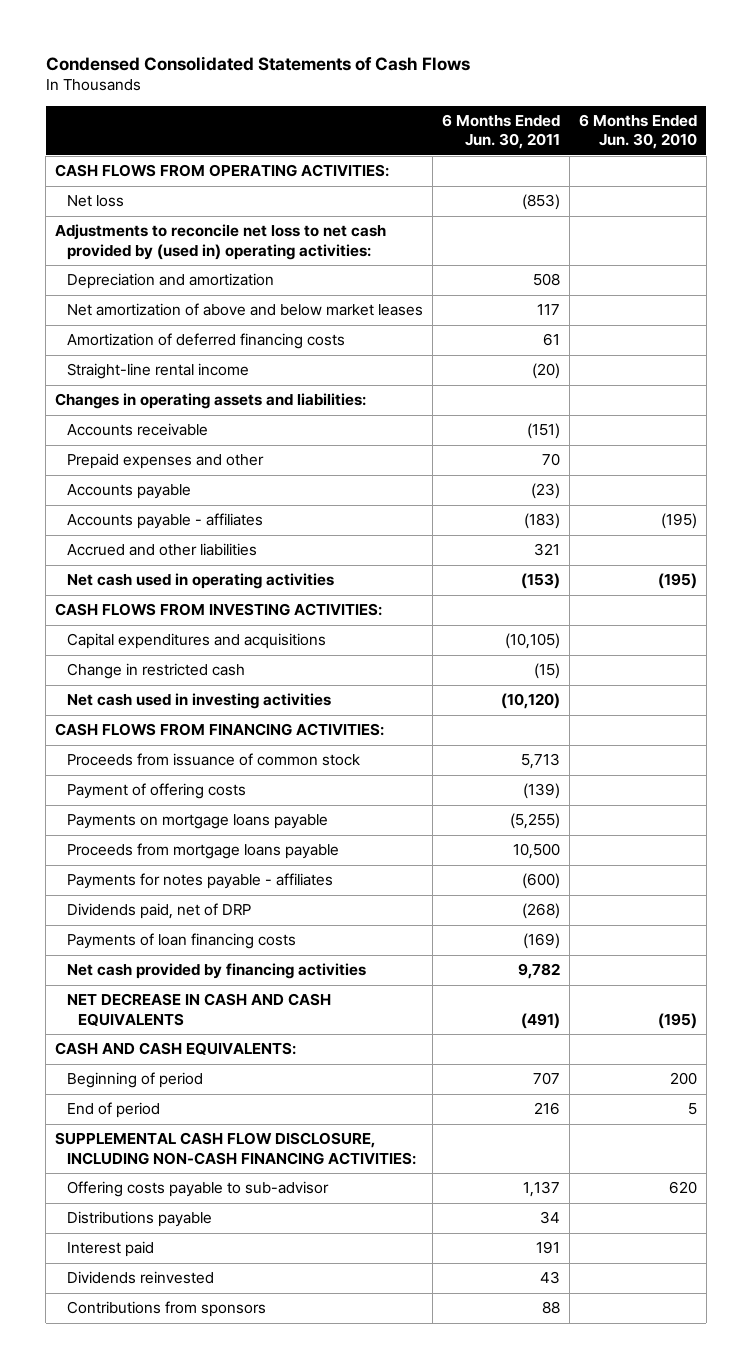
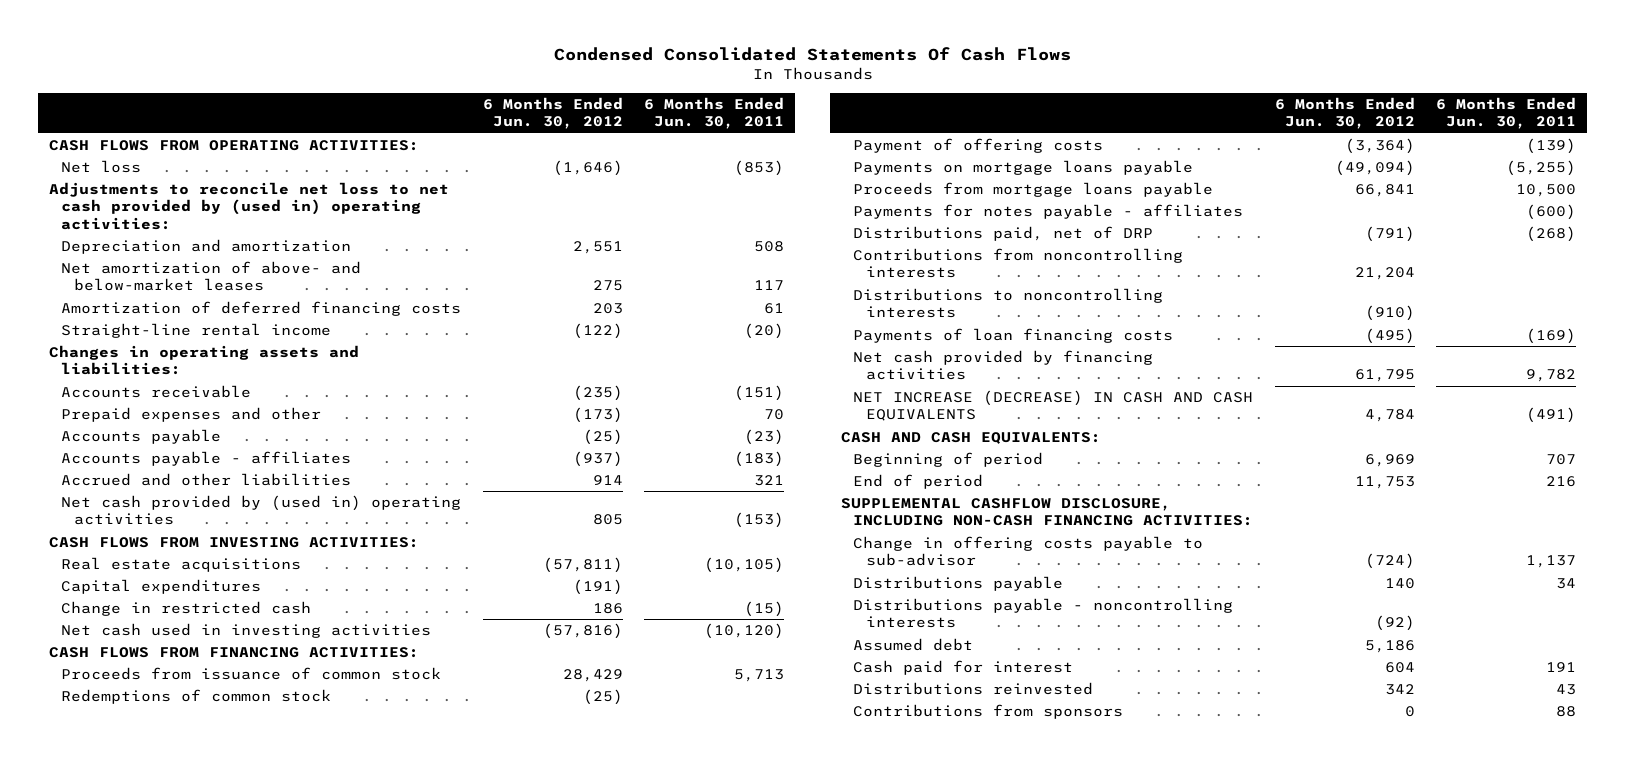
- Condensed Consolidated Statements of Cash Flows
+ Condensed Consolidated Statements Of Cash Flows
- | 6 Months Ended Jun. 30, 2011 | 6 Months Ended Jun. 30, 2010
+ | 6 Months Ended Jun. 30, 2012 | 6 Months Ended Jun. 30, 2011
- Net amortization of above and below market leases | 117 |
+ Net amortization of above- and below-market leases | 275 | 117
- Net cash used in operating activities | (153) | (195)
+ Net cash provided by (used in) operating activities | 805 | (153)
- Capital expenditures and acquisitions | (10,105) |
+ Real estate acquisitions | (57,811) | (10,105)
+ Capital expenditures | (191) |
+ Redemptions of common stock | (25) |
- Dividends paid, net of DRP | (268) |
+ Distributions paid, net of DRP | (791) | (268)
+ Contributions from noncontrolling interests | 21,204 |
+ Distributions to noncontrolling interests | (910) |
- NET DECREASE IN CASH AND CASH EQUIVALENTS | (491) | (195)
+ NET INCREASE (DECREASE) IN CASH AND CASH EQUIVALENTS | 4,784 | (491)
- SUPPLEMENTAL CASH FLOW DISCLOSURE, INCLUDING NON-CASH FINANCING ACTIVITIES:
- Offering costs payable to sub-advisor | 1,137 | 620
+ SUPPLEMENTAL CASHFLOW DISCLOSURE, INCLUDING NON-CASH FINANCING ACTIVITIES:
+ Change in offering costs payable to sub-advisor | (724) | 1,137
- Interest paid | 191 |
- Dividends reinvested | 43 |
+ Distributions payable - noncontrolling interests | (92) |
+ Assumed debt | 5,186 |
+ Cash paid for interest | 604 | 191
+ Distributions reinvested | 342 | 43

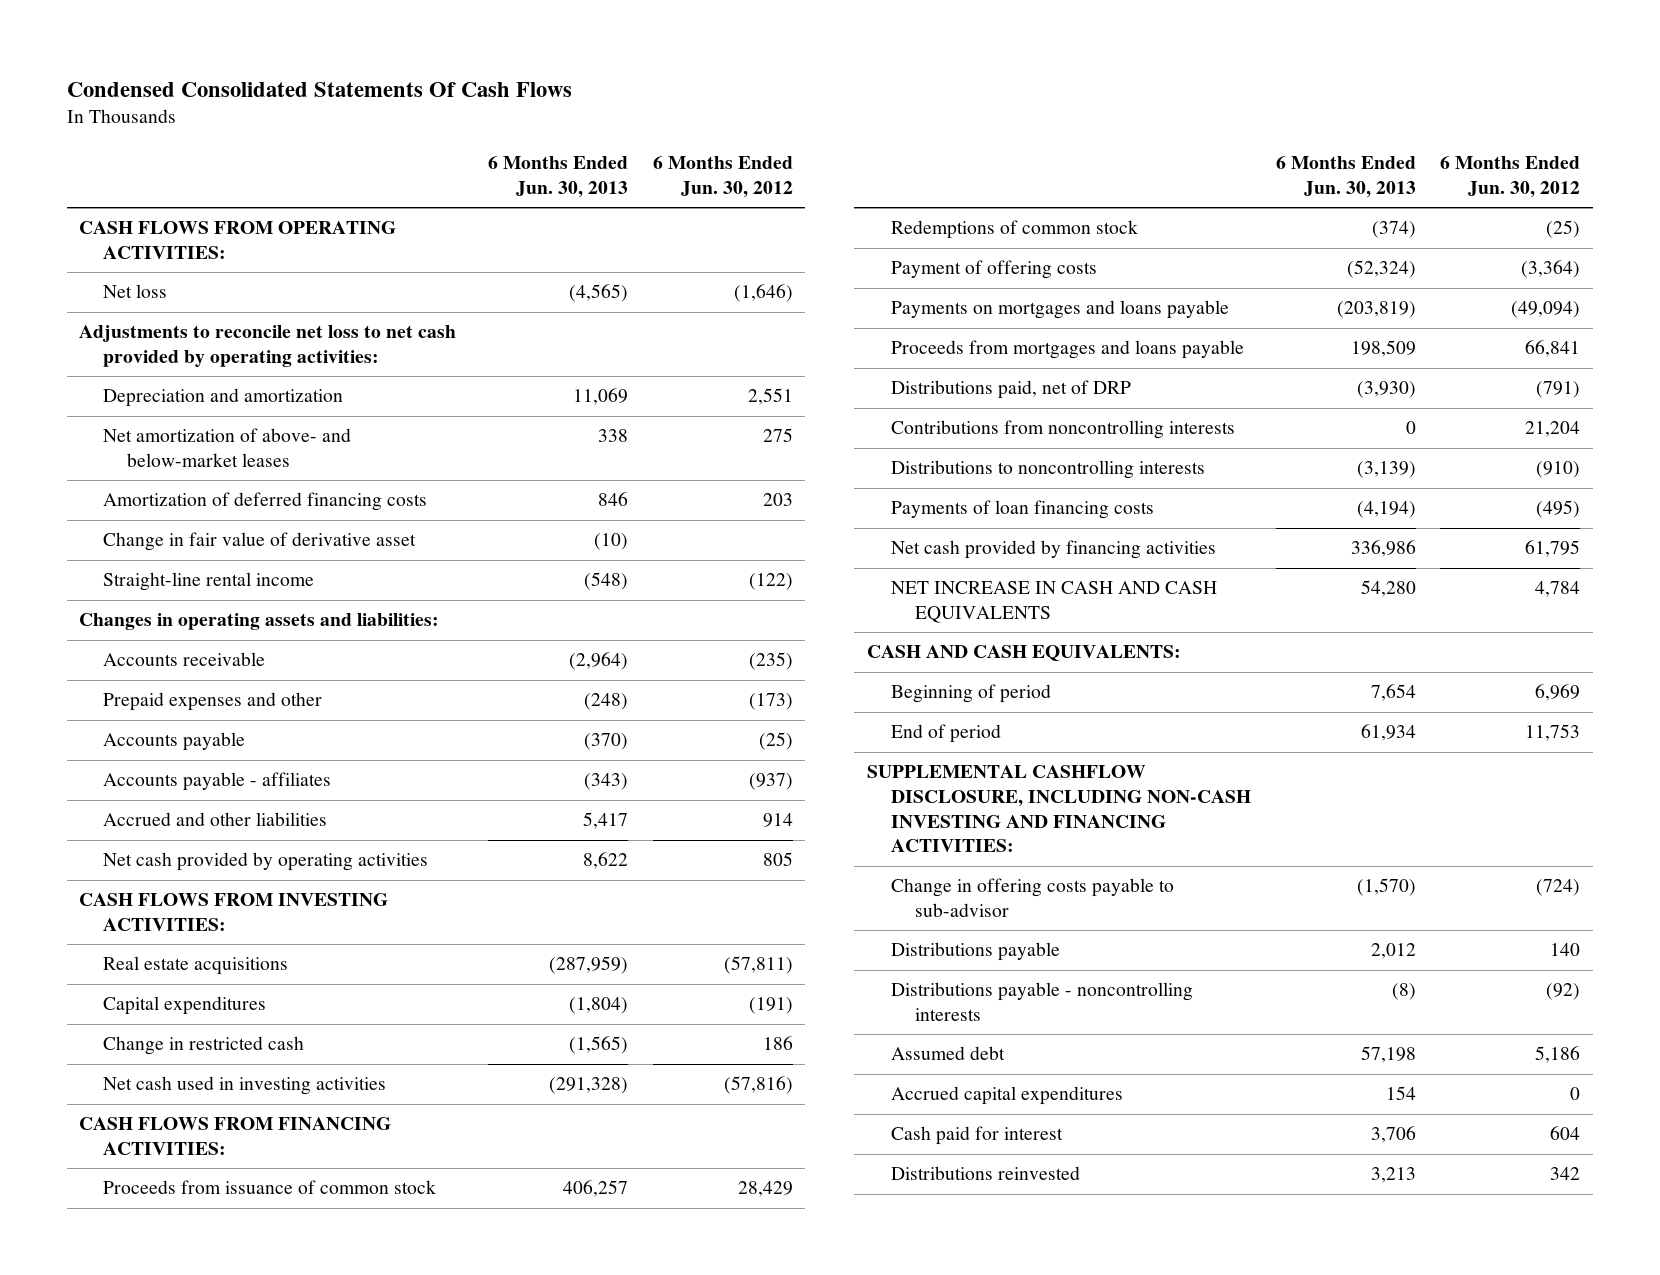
- | 6 Months Ended Jun. 30, 2012 | 6 Months Ended Jun. 30, 2011
+ | 6 Months Ended Jun. 30, 2013 | 6 Months Ended Jun. 30, 2012
- Adjustments to reconcile net loss to net cash provided by (used in) operating activities:
+ Adjustments to reconcile net loss to net cash provided by operating activities:
+ Change in fair value of derivative asset | (10) |
- Net cash provided by (used in) operating activities | 805 | (153)
+ Net cash provided by operating activities | 8,622 | 805
- Payments on mortgage loans payable | (49,094) | (5,255)
- Proceeds from mortgage loans payable | 66,841 | 10,500
- Payments for notes payable - affiliates | | (600)
+ Payments on mortgages and loans payable | (203,819) | (49,094)
+ Proceeds from mortgages and loans payable | 198,509 | 66,841
- NET INCREASE (DECREASE) IN CASH AND CASH EQUIVALENTS | 4,784 | (491)
+ NET INCREASE IN CASH AND CASH EQUIVALENTS | 54,280 | 4,784
- SUPPLEMENTAL CASHFLOW DISCLOSURE, INCLUDING NON-CASH FINANCING ACTIVITIES:
+ SUPPLEMENTAL CASHFLOW DISCLOSURE, INCLUDING NON-CASH INVESTING AND FINANCING ACTIVITIES:
+ Accrued capital expenditures | 154 | 0
- Contributions from sponsors | 0 | 88

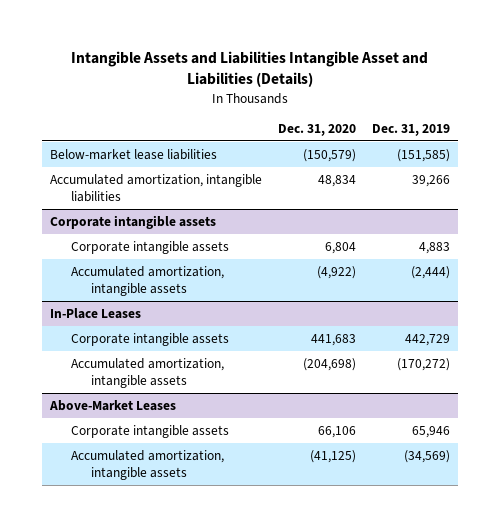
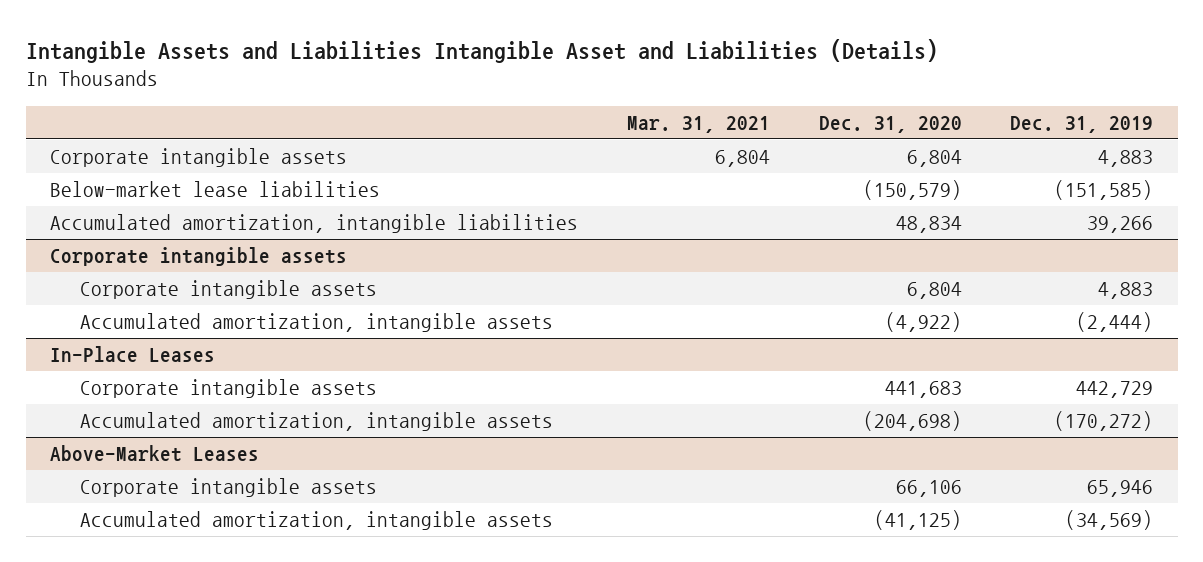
- | Dec. 31, 2020 | Dec. 31, 2019
+ | Mar. 31, 2021 | Dec. 31, 2020 | Dec. 31, 2019
+ Corporate intangible assets | 6,804 | 6,804 | 4,883

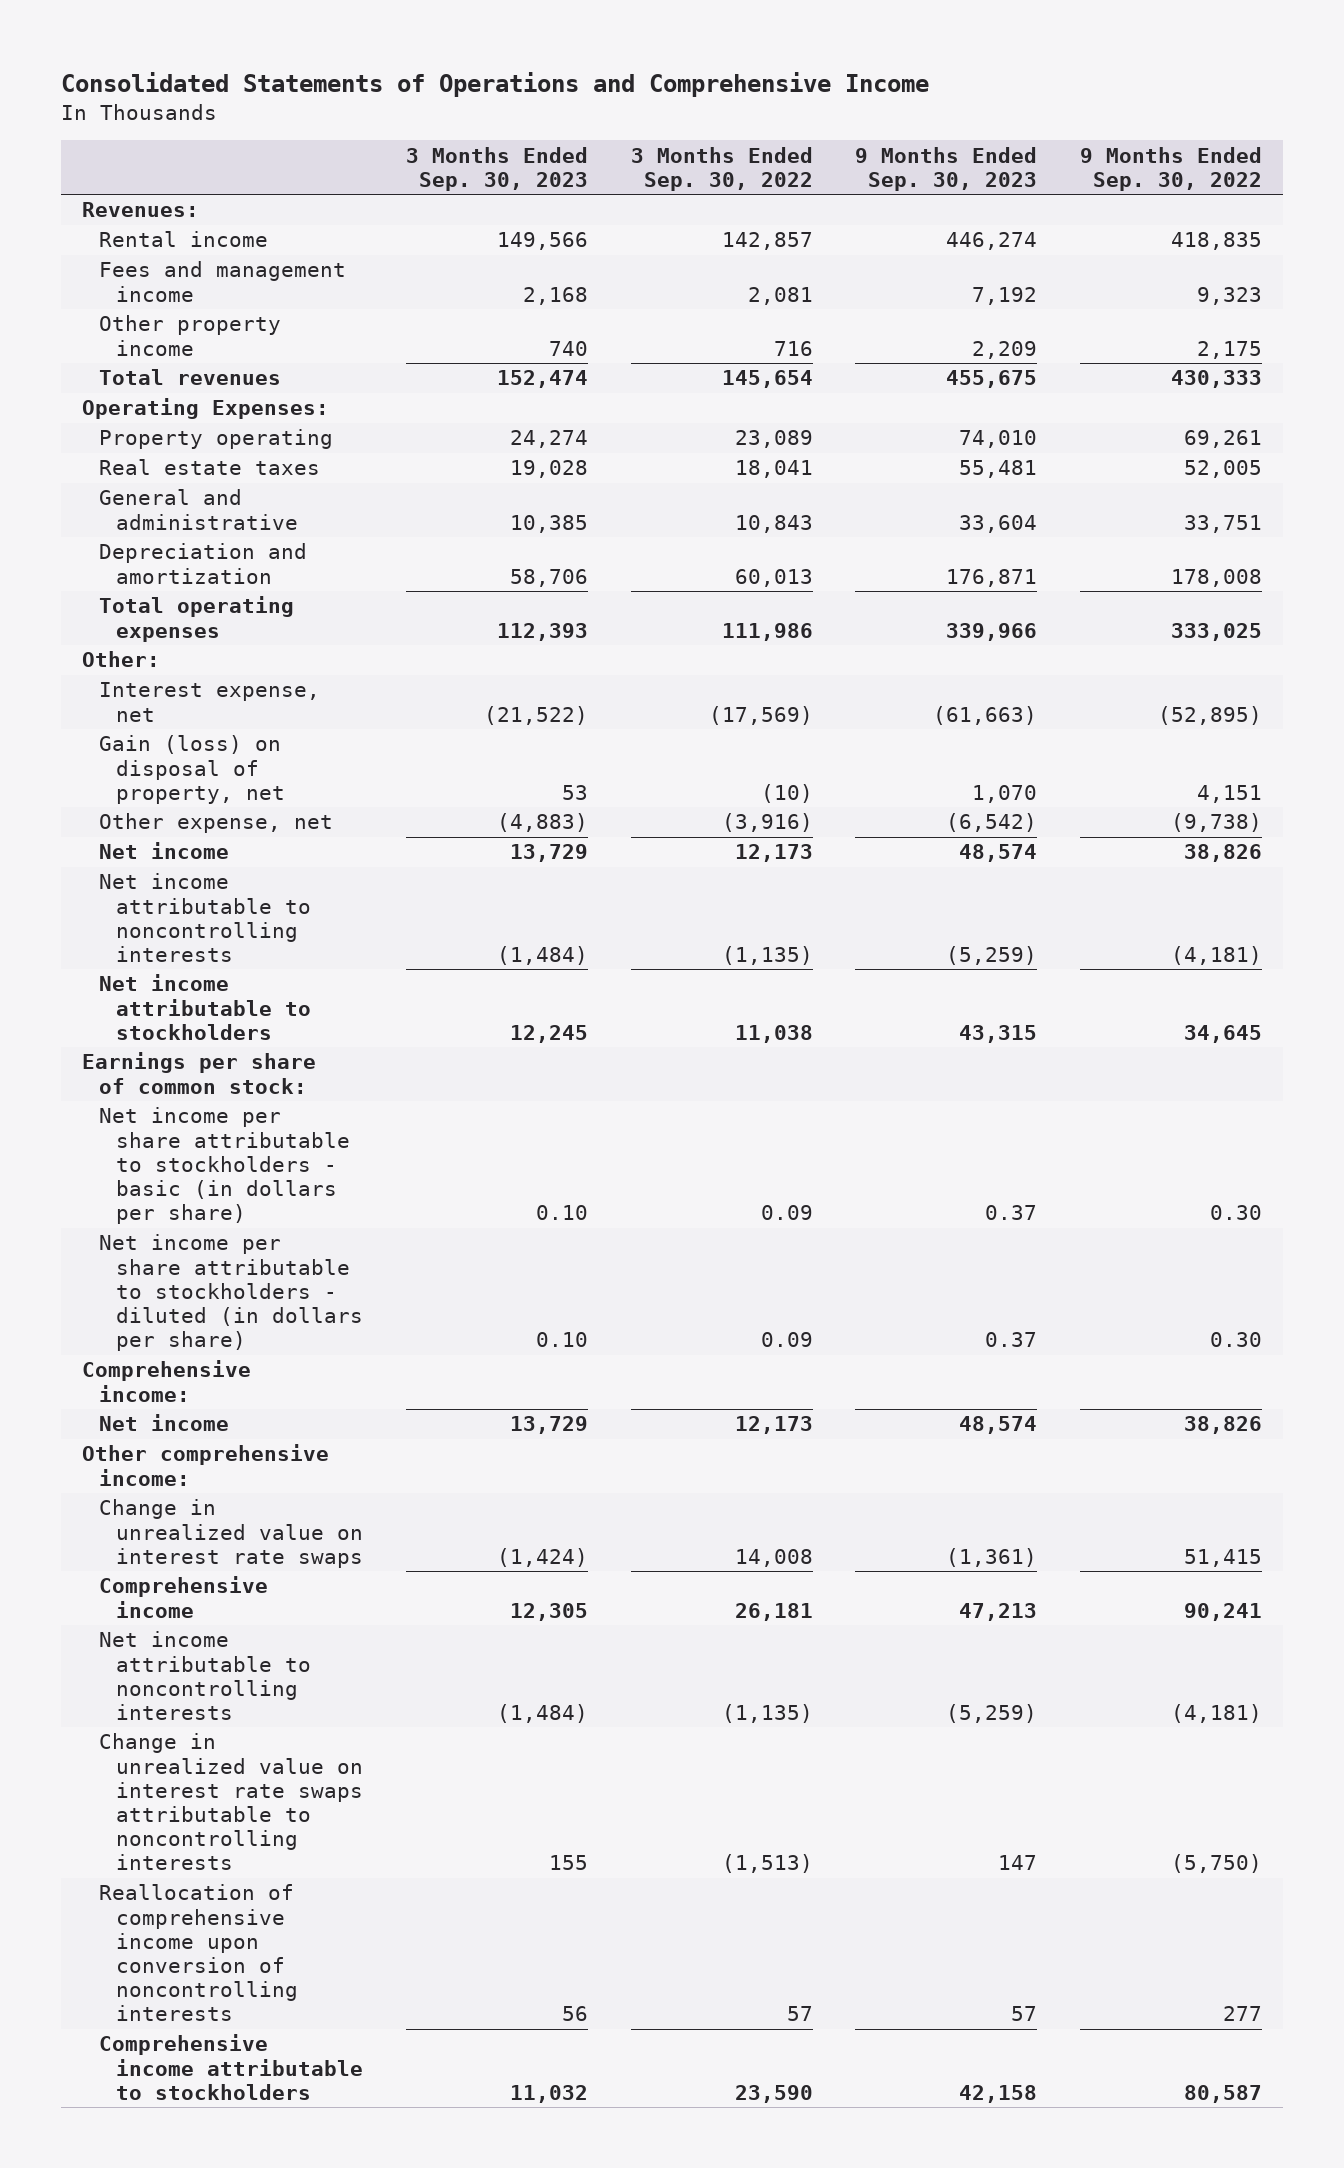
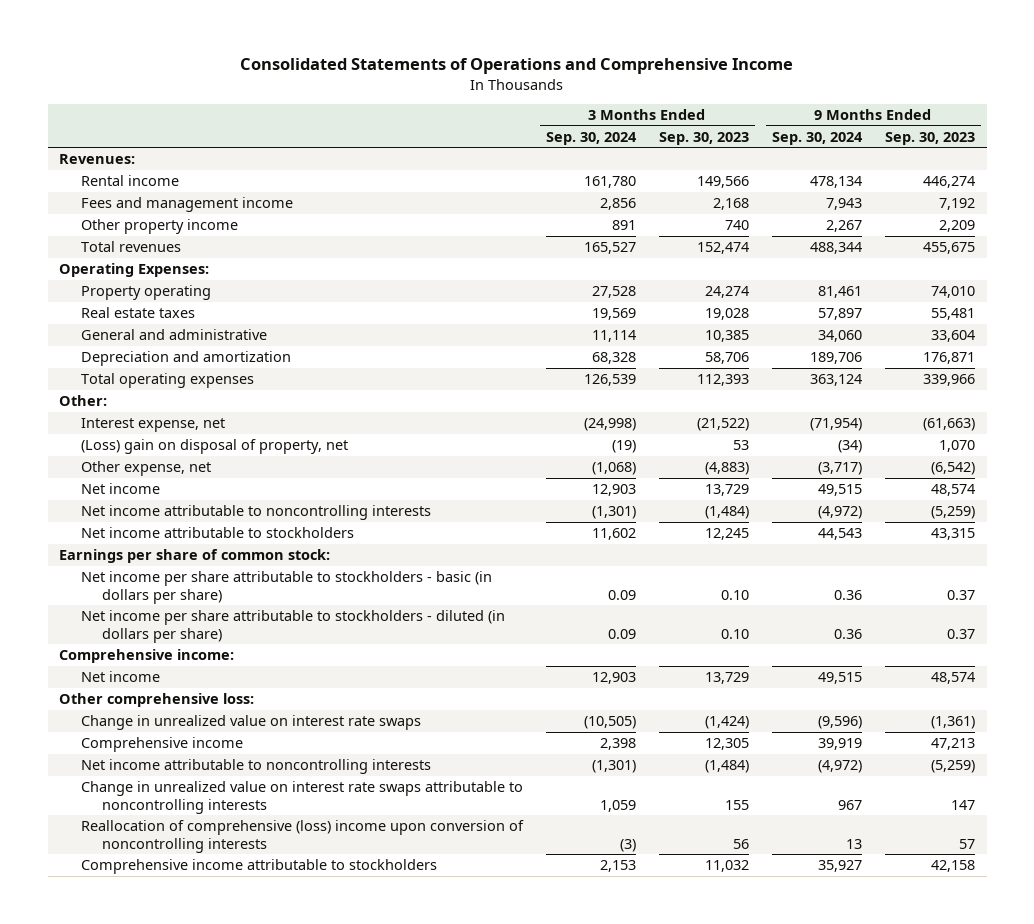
- | 3 Months Ended Sep. 30, 2023 | 3 Months Ended Sep. 30, 2022 | 9 Months Ended Sep. 30, 2023 | 9 Months Ended Sep. 30, 2022
+ | 3 Months Ended Sep. 30, 2024 | 3 Months Ended Sep. 30, 2023 | 9 Months Ended Sep. 30, 2024 | 9 Months Ended Sep. 30, 2023
- Gain (loss) on disposal of property, net | 53 | (10) | 1,070 | 4,151
+ (Loss) gain on disposal of property, net | (19) | 53 | (34) | 1,070
- Other comprehensive income:
+ Other comprehensive loss:
- Reallocation of comprehensive income upon conversion of noncontrolling interests | 56 | 57 | 57 | 277
+ Reallocation of comprehensive (loss) income upon conversion of noncontrolling interests | (3) | 56 | 13 | 57

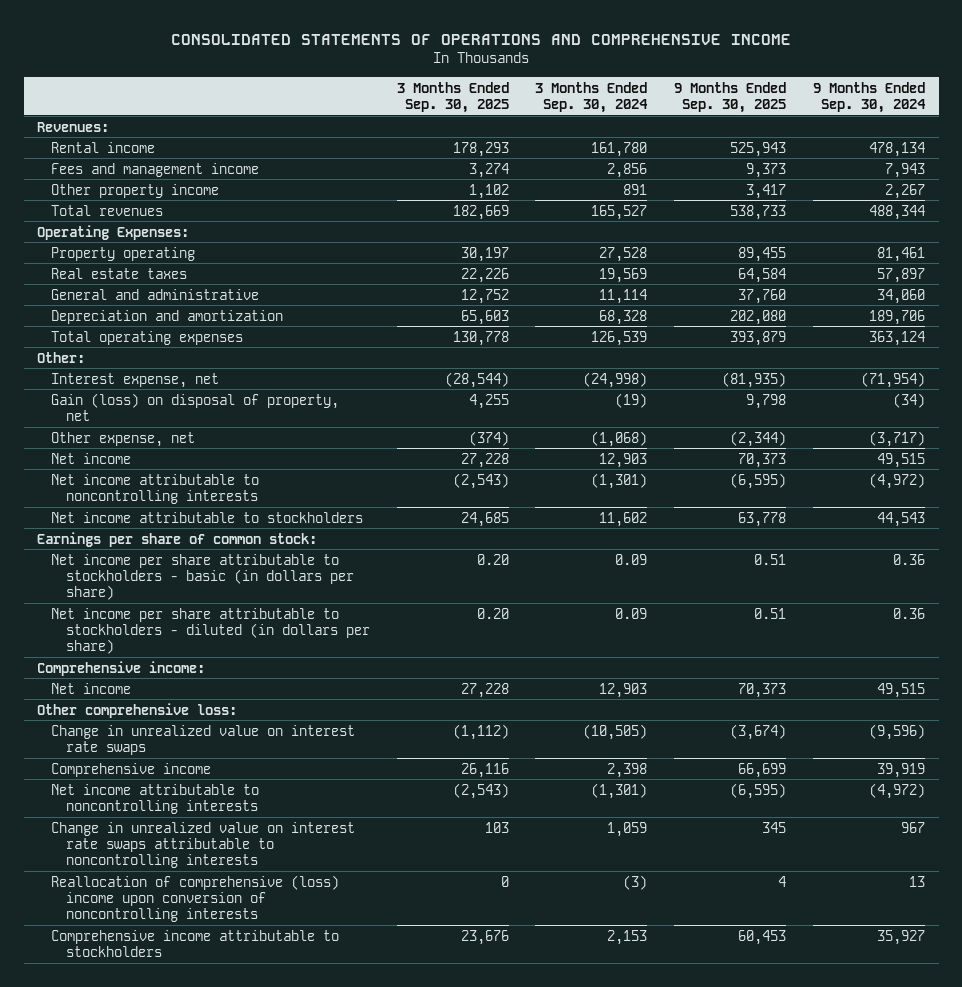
- Consolidated Statements of Operations and Comprehensive Income
+ CONSOLIDATED STATEMENTS OF OPERATIONS AND COMPREHENSIVE INCOME
- | 3 Months Ended Sep. 30, 2024 | 3 Months Ended Sep. 30, 2023 | 9 Months Ended Sep. 30, 2024 | 9 Months Ended Sep. 30, 2023
+ | 3 Months Ended Sep. 30, 2025 | 3 Months Ended Sep. 30, 2024 | 9 Months Ended Sep. 30, 2025 | 9 Months Ended Sep. 30, 2024
- (Loss) gain on disposal of property, net | (19) | 53 | (34) | 1,070
+ Gain (loss) on disposal of property, net | 4,255 | (19) | 9,798 | (34)

